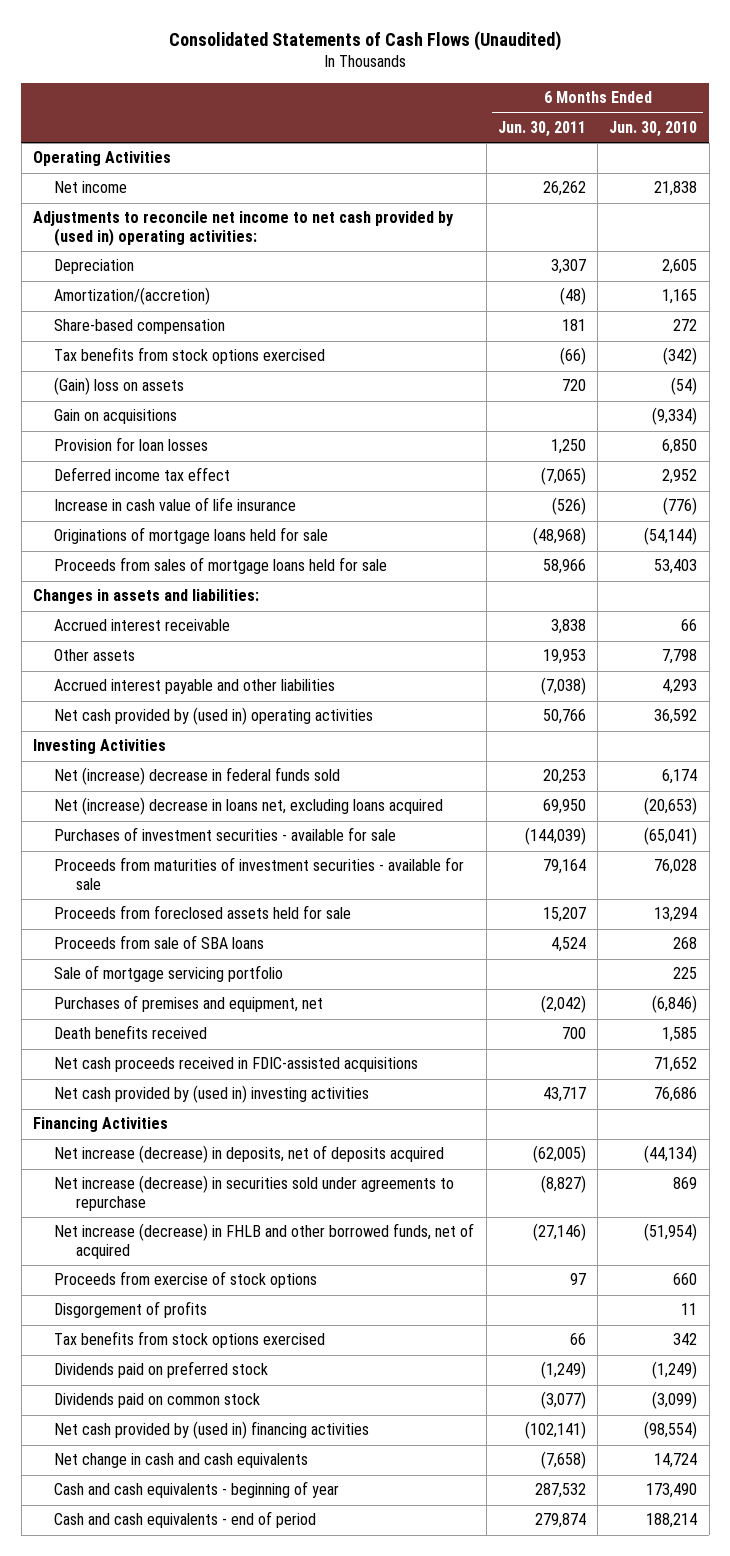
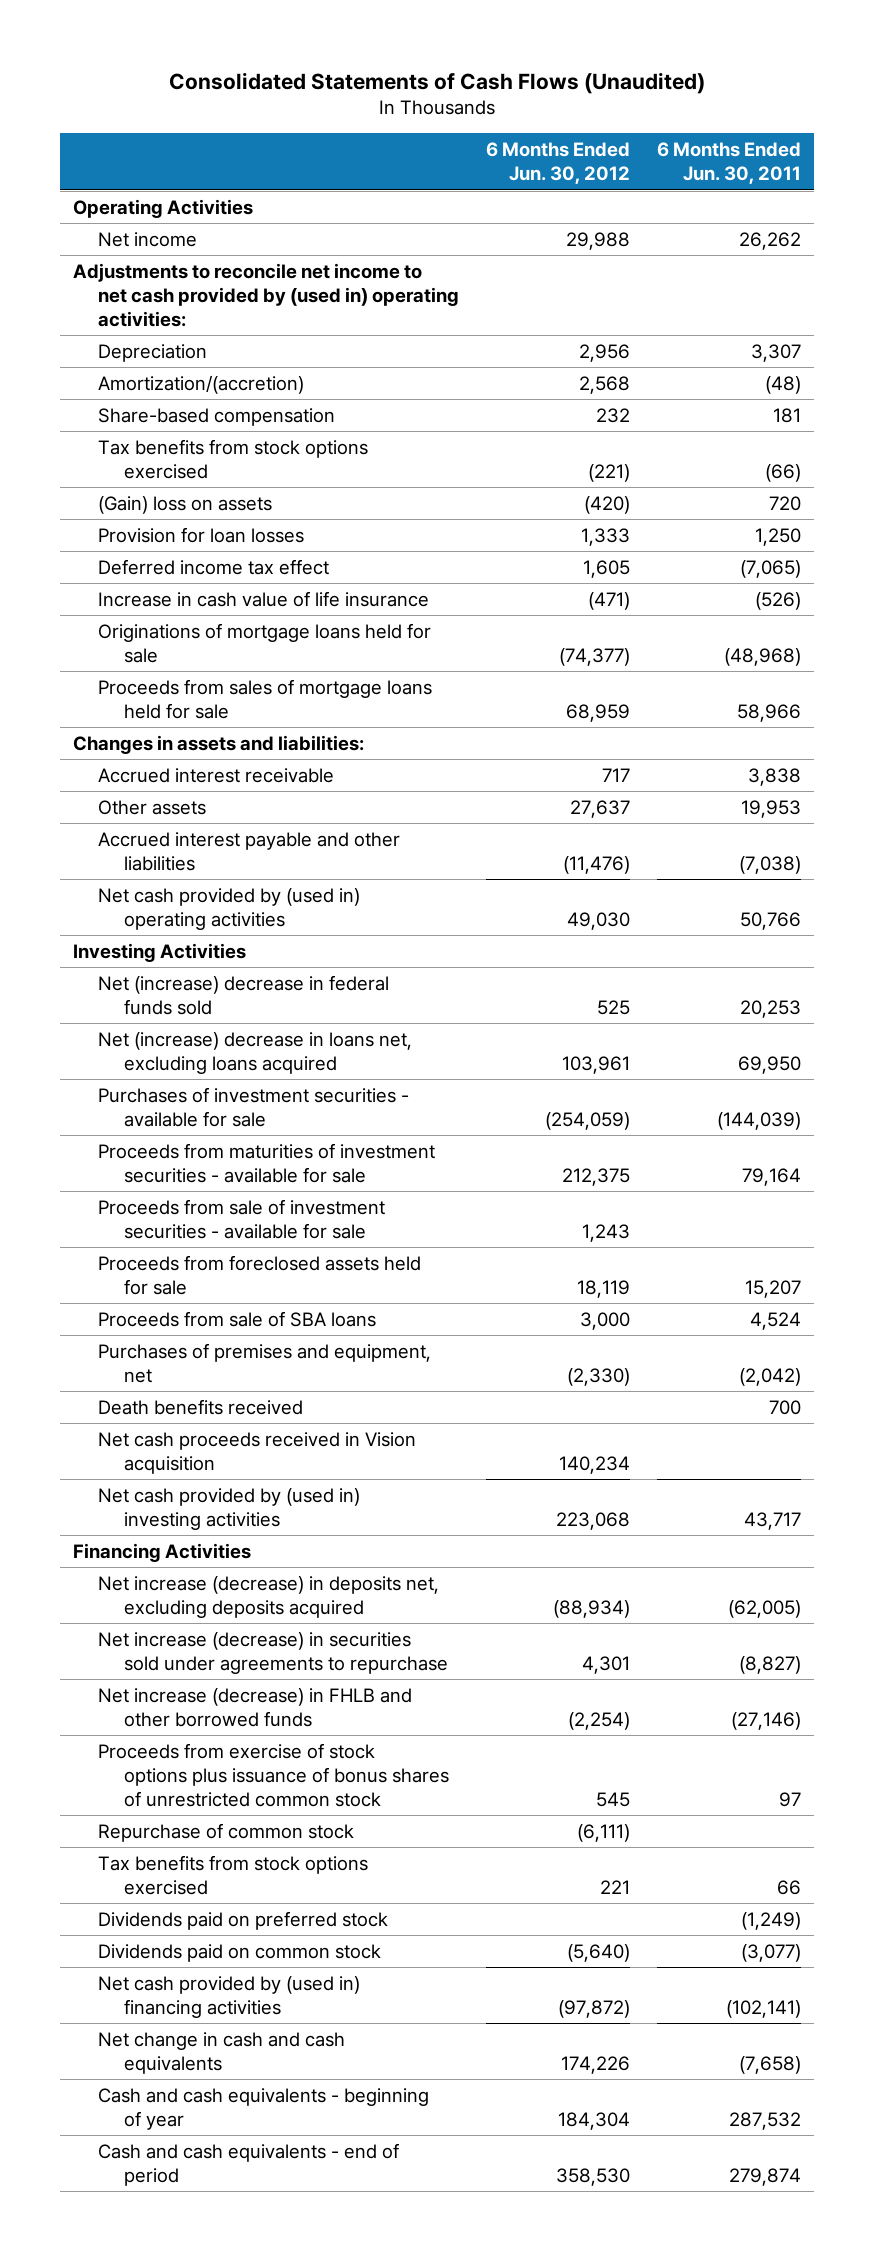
- | 6 Months Ended Jun. 30, 2011 | 6 Months Ended Jun. 30, 2010
+ | 6 Months Ended Jun. 30, 2012 | 6 Months Ended Jun. 30, 2011
- Gain on acquisitions | | (9,334)
+ Proceeds from sale of investment securities - available for sale | 1,243 |
- Sale of mortgage servicing portfolio | | 225
- Net cash proceeds received in FDIC-assisted acquisitions | | 71,652
+ Net cash proceeds received in Vision acquisition | 140,234 |
- Net increase (decrease) in deposits, net of deposits acquired | (62,005) | (44,134)
+ Net increase (decrease) in deposits net, excluding deposits acquired | (88,934) | (62,005)
- Net increase (decrease) in FHLB and other borrowed funds, net of acquired | (27,146) | (51,954)
- Proceeds from exercise of stock options | 97 | 660
- Disgorgement of profits | | 11
+ Net increase (decrease) in FHLB and other borrowed funds | (2,254) | (27,146)
+ Proceeds from exercise of stock options plus issuance of bonus shares of unrestricted common stock | 545 | 97
+ Repurchase of common stock | (6,111) |

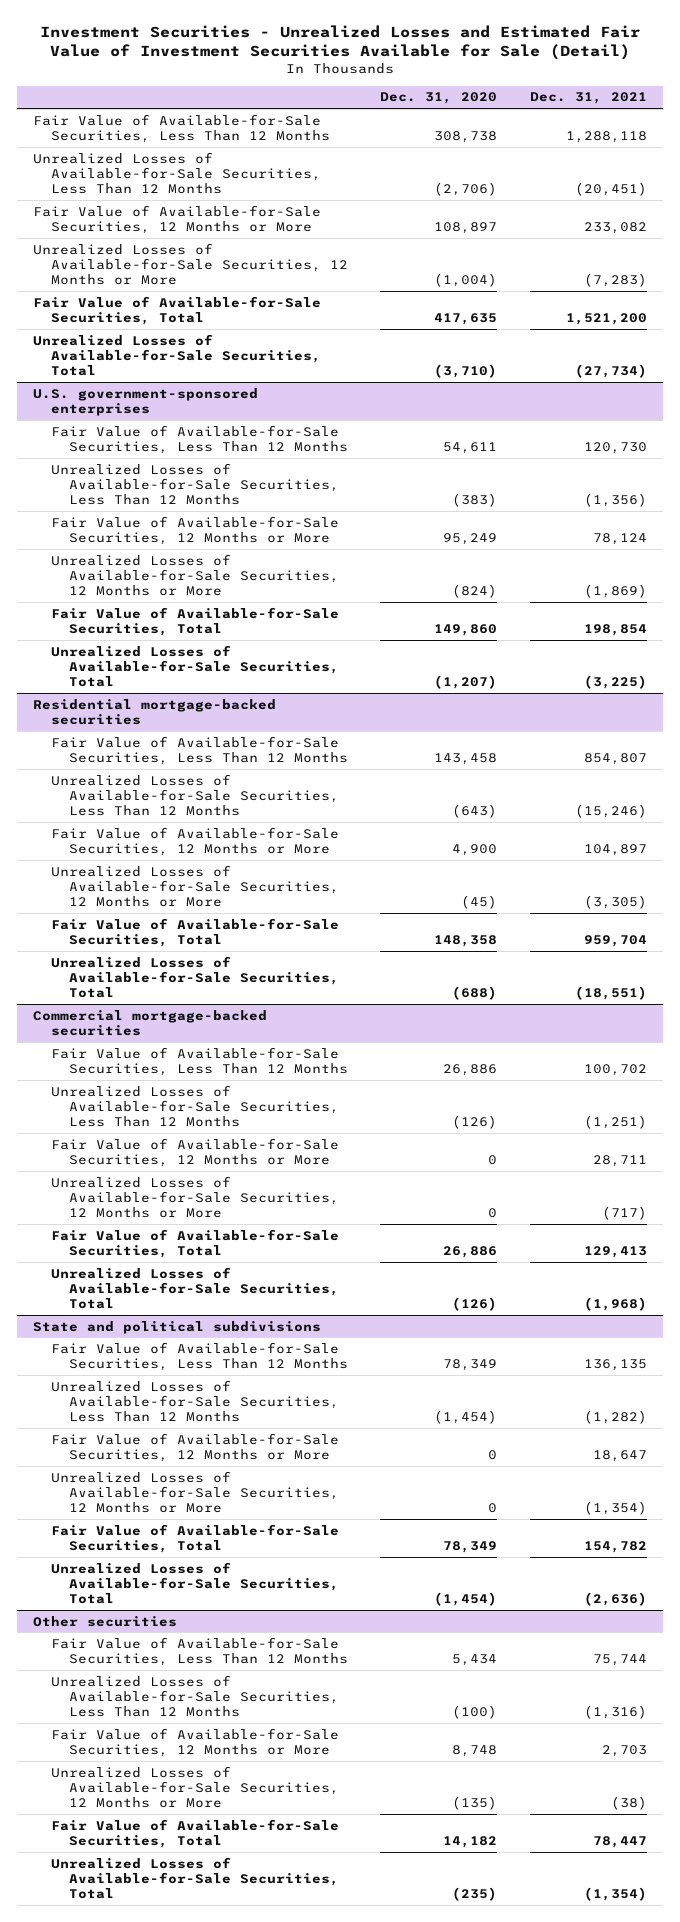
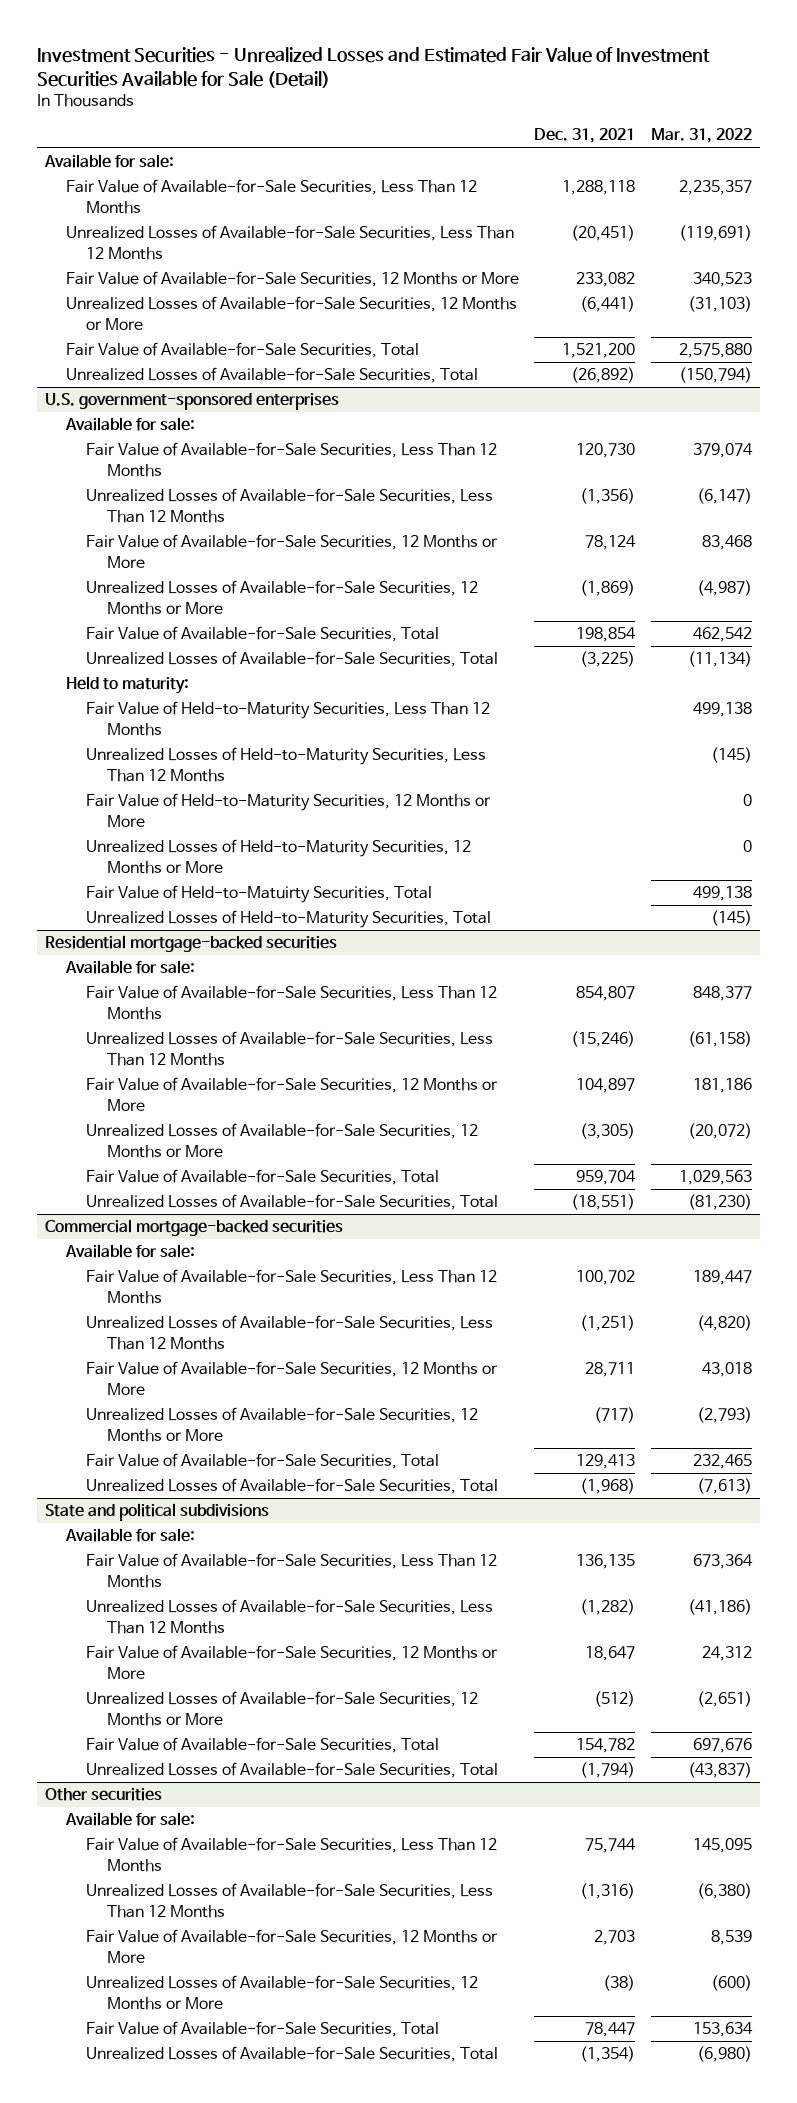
- | Dec. 31, 2020 | Dec. 31, 2021
+ | Dec. 31, 2021 | Mar. 31, 2022
+ Available for sale:
- Unrealized Losses of Available-for-Sale Securities, 12 Months or More | (1,004) | (7,283)
+ Unrealized Losses of Available-for-Sale Securities, 12 Months or More | (6,441) | (31,103)
- Unrealized Losses of Available-for-Sale Securities, Total | (3,710) | (27,734)
+ Unrealized Losses of Available-for-Sale Securities, Total | (26,892) | (150,794)
@ U.S. government-sponsored enterprises
+ Available for sale:
+ Held to maturity:
+ Fair Value of Held-to-Maturity Securities, Less Than 12 Months | | 499,138
+ Unrealized Losses of Held-to-Maturity Securities, Less Than 12 Months | | (145)
+ Fair Value of Held-to-Maturity Securities, 12 Months or More | | 0
+ Unrealized Losses of Held-to-Maturity Securities, 12 Months or More | | 0
+ Fair Value of Held-to-Matuirty Securities, Total | | 499,138
+ Unrealized Losses of Held-to-Maturity Securities, Total | | (145)
@ Residential mortgage-backed securities
+ Available for sale:
@ Commercial mortgage-backed securities
+ Available for sale:
@ State and political subdivisions
+ Available for sale:
- Unrealized Losses of Available-for-Sale Securities, 12 Months or More | 0 | (1,354)
+ Unrealized Losses of Available-for-Sale Securities, 12 Months or More | (512) | (2,651)
- Unrealized Losses of Available-for-Sale Securities, Total | (1,454) | (2,636)
+ Unrealized Losses of Available-for-Sale Securities, Total | (1,794) | (43,837)
@ Other securities
+ Available for sale:

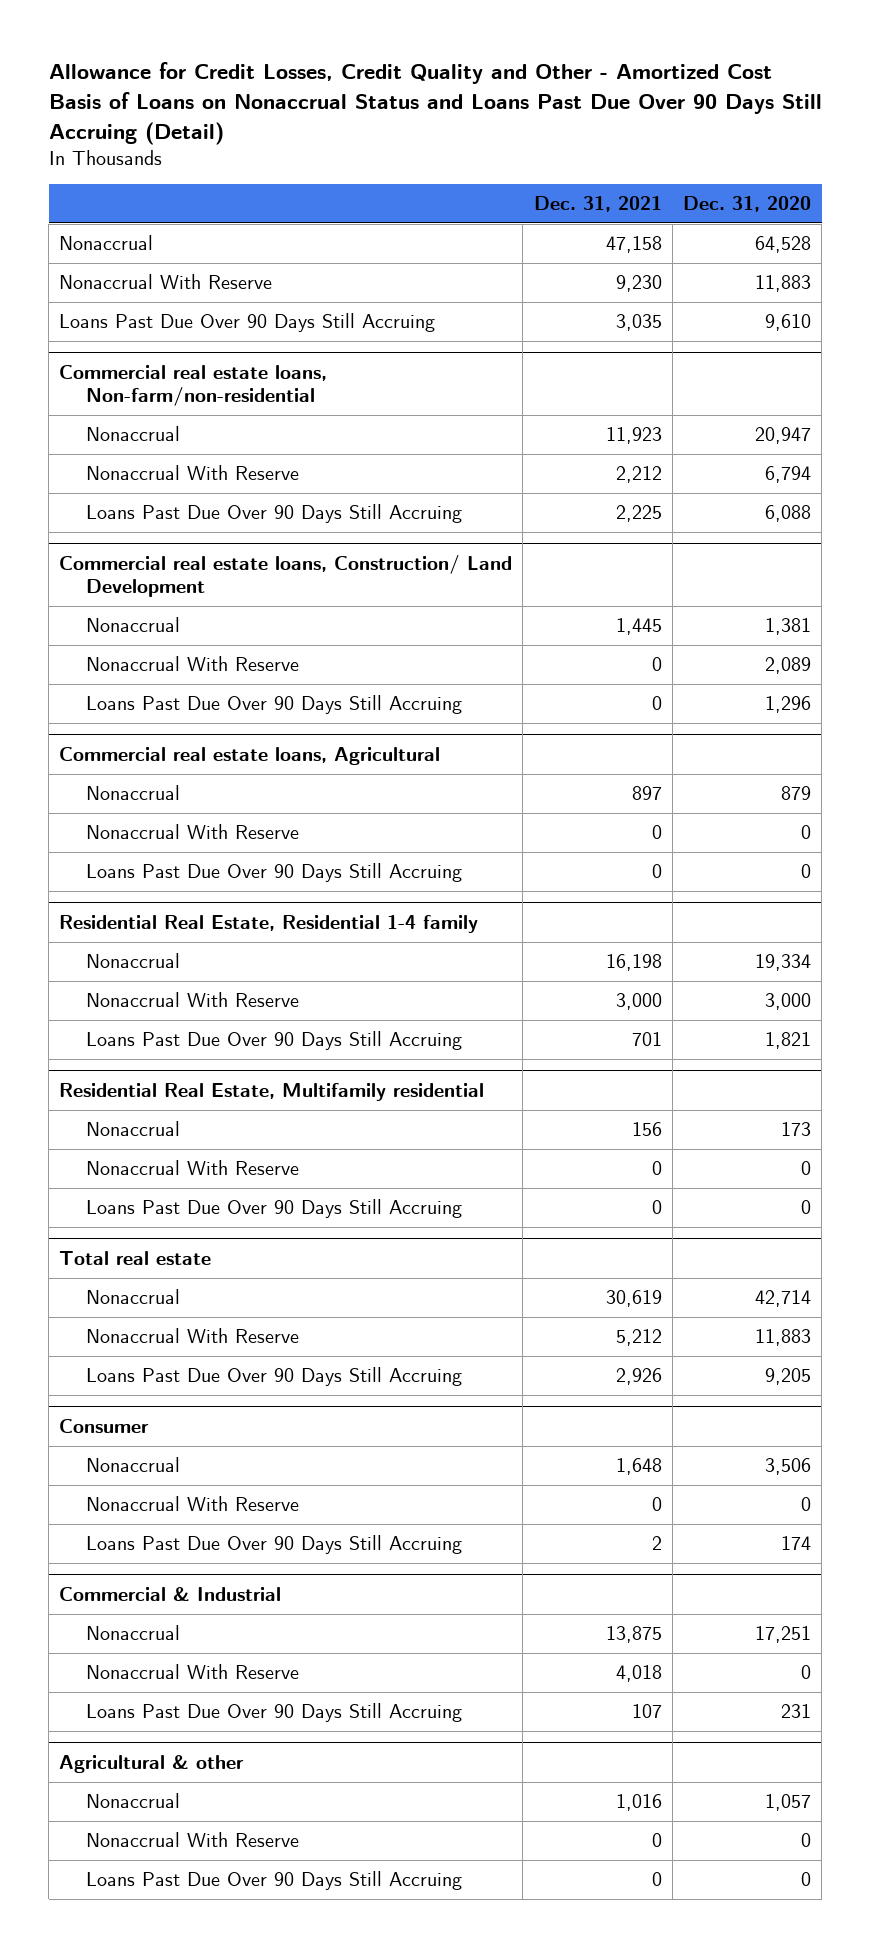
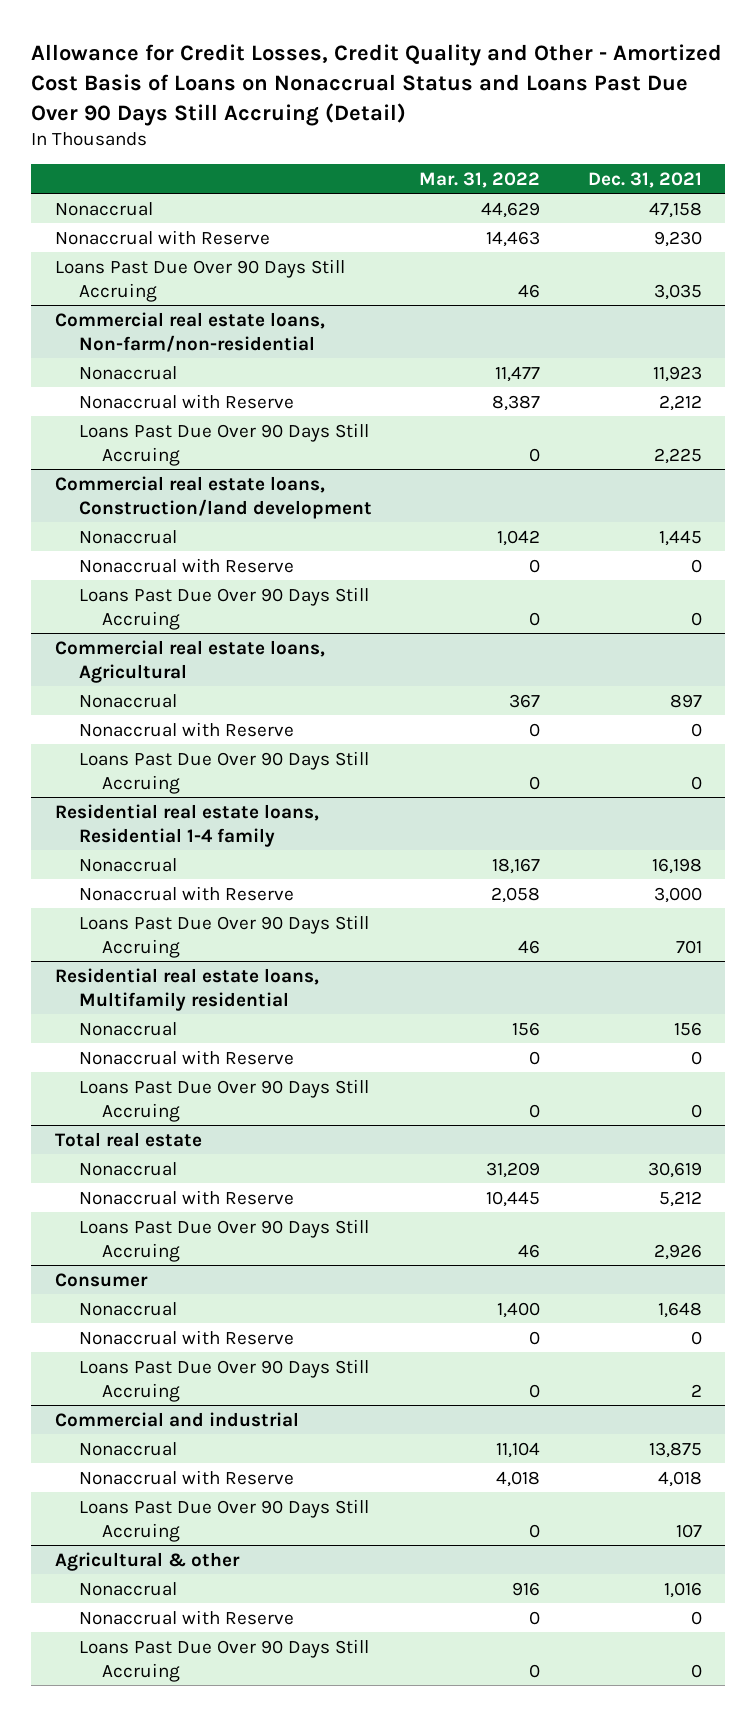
- | Dec. 31, 2021 | Dec. 31, 2020
+ | Mar. 31, 2022 | Dec. 31, 2021
- Nonaccrual With Reserve | 9,230 | 11,883
+ Nonaccrual with Reserve | 14,463 | 9,230
@ Commercial real estate loans, Non-farm/non-residential
- Nonaccrual With Reserve | 2,212 | 6,794
+ Nonaccrual with Reserve | 8,387 | 2,212
- Commercial real estate loans, Construction/ Land Development
+ Commercial real estate loans, Construction/land development
- Nonaccrual With Reserve | 0 | 2,089
+ Nonaccrual with Reserve | 0 | 0
@ Commercial real estate loans, Agricultural
- Nonaccrual With Reserve | 0 | 0
+ Nonaccrual with Reserve | 0 | 0
- Residential Real Estate, Residential 1-4 family
+ Residential real estate loans, Residential 1-4 family
- Nonaccrual With Reserve | 3,000 | 3,000
+ Nonaccrual with Reserve | 2,058 | 3,000
- Residential Real Estate, Multifamily residential
+ Residential real estate loans, Multifamily residential
- Nonaccrual With Reserve | 0 | 0
+ Nonaccrual with Reserve | 0 | 0
@ Total real estate
- Nonaccrual With Reserve | 5,212 | 11,883
+ Nonaccrual with Reserve | 10,445 | 5,212
@ Consumer
- Nonaccrual With Reserve | 0 | 0
+ Nonaccrual with Reserve | 0 | 0
- Commercial & Industrial
+ Commercial and industrial
- Nonaccrual With Reserve | 4,018 | 0
+ Nonaccrual with Reserve | 4,018 | 4,018
@ Agricultural & other
- Nonaccrual With Reserve | 0 | 0
+ Nonaccrual with Reserve | 0 | 0

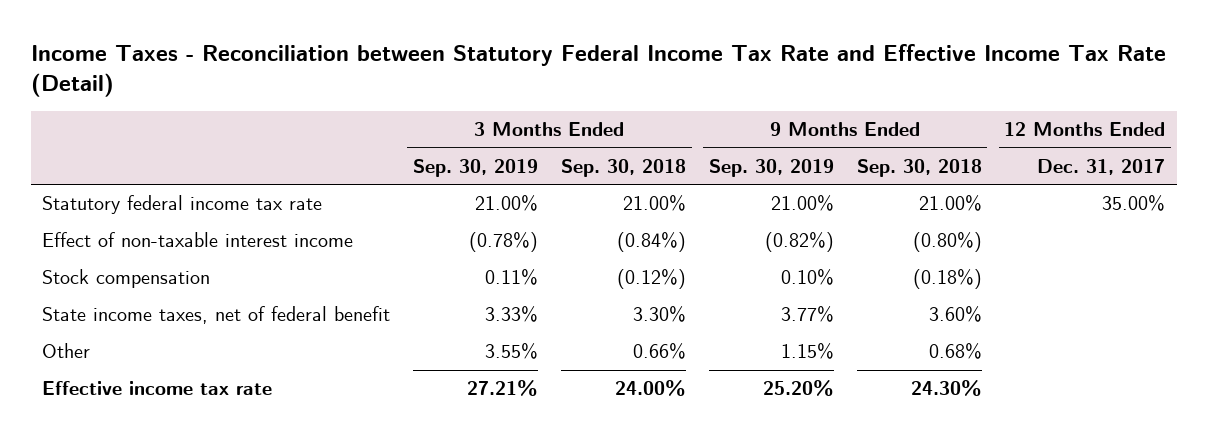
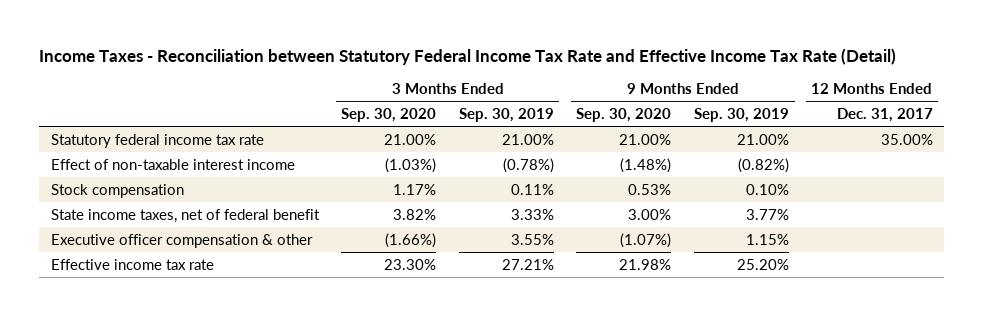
- | 3 Months Ended Sep. 30, 2019 | 3 Months Ended Sep. 30, 2018 | 9 Months Ended Sep. 30, 2019 | 9 Months Ended Sep. 30, 2018 | 12 Months Ended Dec. 31, 2017
+ | 3 Months Ended Sep. 30, 2020 | 3 Months Ended Sep. 30, 2019 | 9 Months Ended Sep. 30, 2020 | 9 Months Ended Sep. 30, 2019 | 12 Months Ended Dec. 31, 2017
- Other | 3.55% | 0.66% | 1.15% | 0.68% |
+ Executive officer compensation & other | (1.66%) | 3.55% | (1.07%) | 1.15% |

